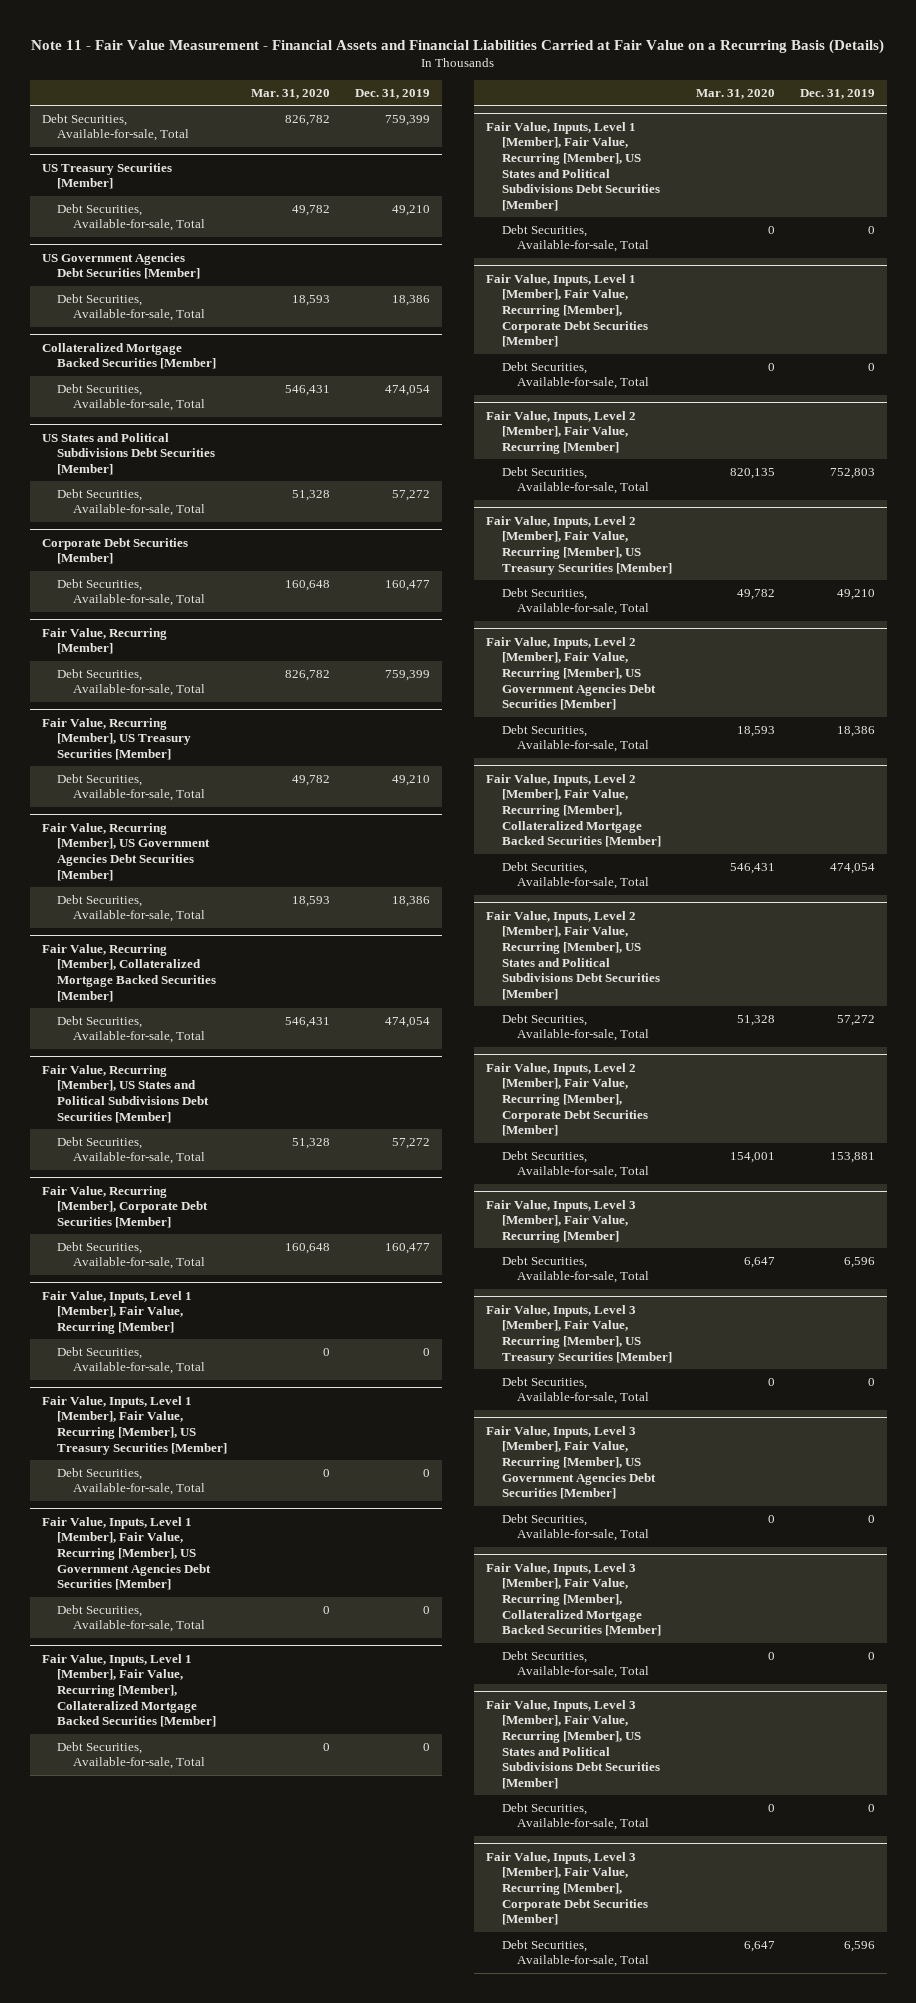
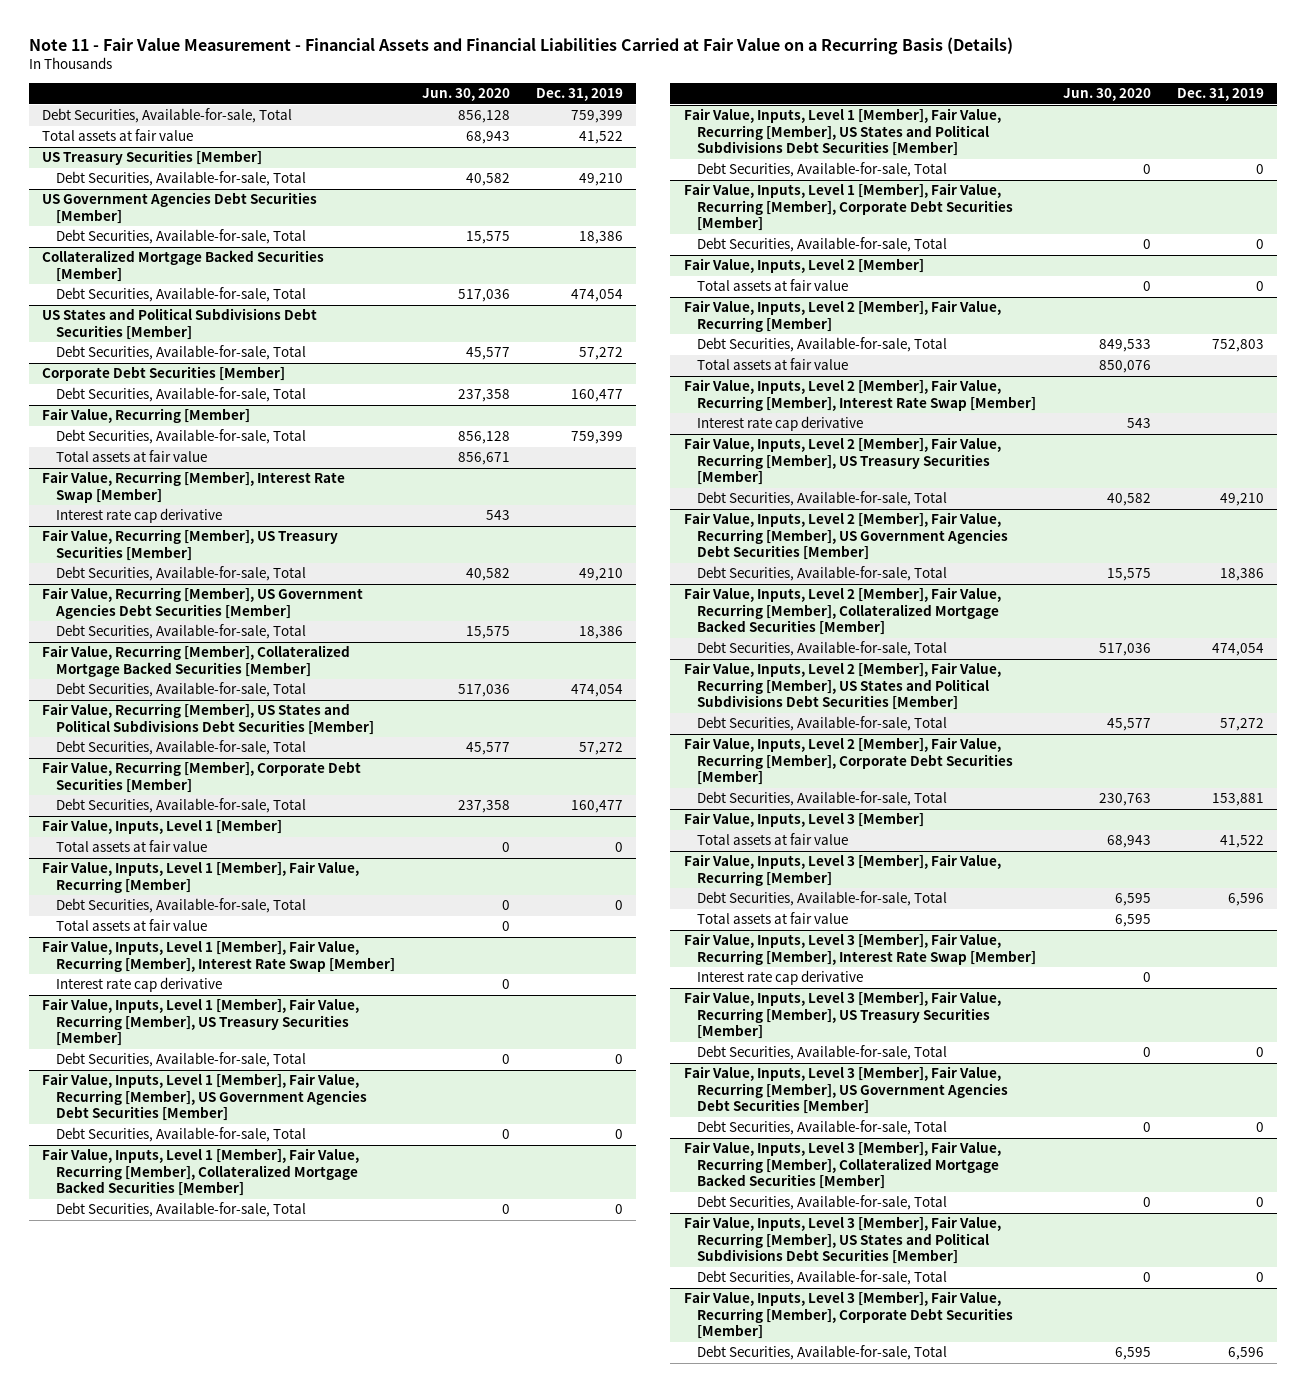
- | Mar. 31, 2020 | Dec. 31, 2019
+ | Jun. 30, 2020 | Dec. 31, 2019
+ Total assets at fair value | 68,943 | 41,522
@ Fair Value, Recurring [Member]
+ Total assets at fair value | 856,671 |
+ Fair Value, Recurring [Member], Interest Rate Swap [Member]
+ Interest rate cap derivative | 543 |
+ Fair Value, Inputs, Level 1 [Member]
+ Total assets at fair value | 0 | 0
@ Fair Value, Inputs, Level 1 [Member], Fair Value, Recurring [Member]
+ Total assets at fair value | 0 |
+ Fair Value, Inputs, Level 1 [Member], Fair Value, Recurring [Member], Interest Rate Swap [Member]
+ Interest rate cap derivative | 0 |
+ Fair Value, Inputs, Level 2 [Member]
+ Total assets at fair value | 0 | 0
@ Fair Value, Inputs, Level 2 [Member], Fair Value, Recurring [Member]
+ Total assets at fair value | 850,076 |
+ Fair Value, Inputs, Level 2 [Member], Fair Value, Recurring [Member], Interest Rate Swap [Member]
+ Interest rate cap derivative | 543 |
+ Fair Value, Inputs, Level 3 [Member]
+ Total assets at fair value | 68,943 | 41,522
@ Fair Value, Inputs, Level 3 [Member], Fair Value, Recurring [Member]
+ Total assets at fair value | 6,595 |
+ Fair Value, Inputs, Level 3 [Member], Fair Value, Recurring [Member], Interest Rate Swap [Member]
+ Interest rate cap derivative | 0 |

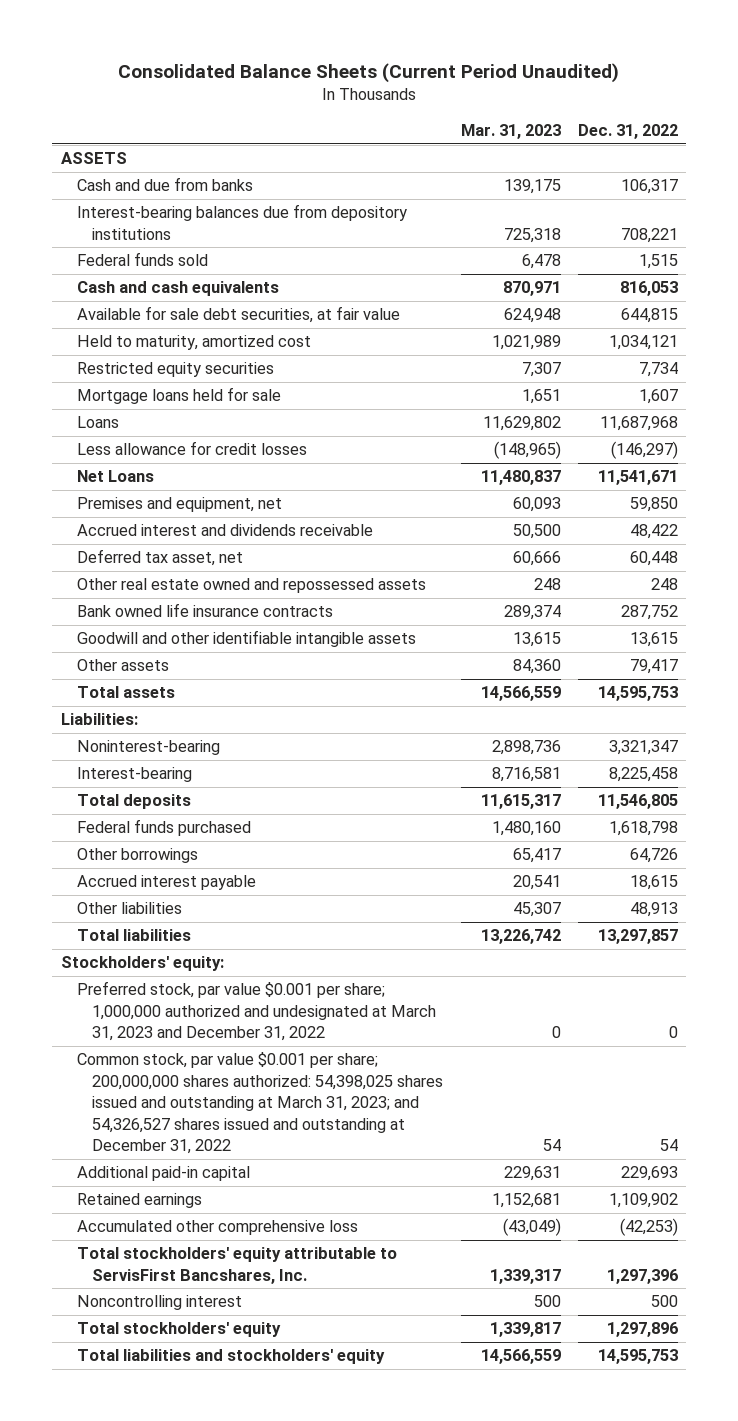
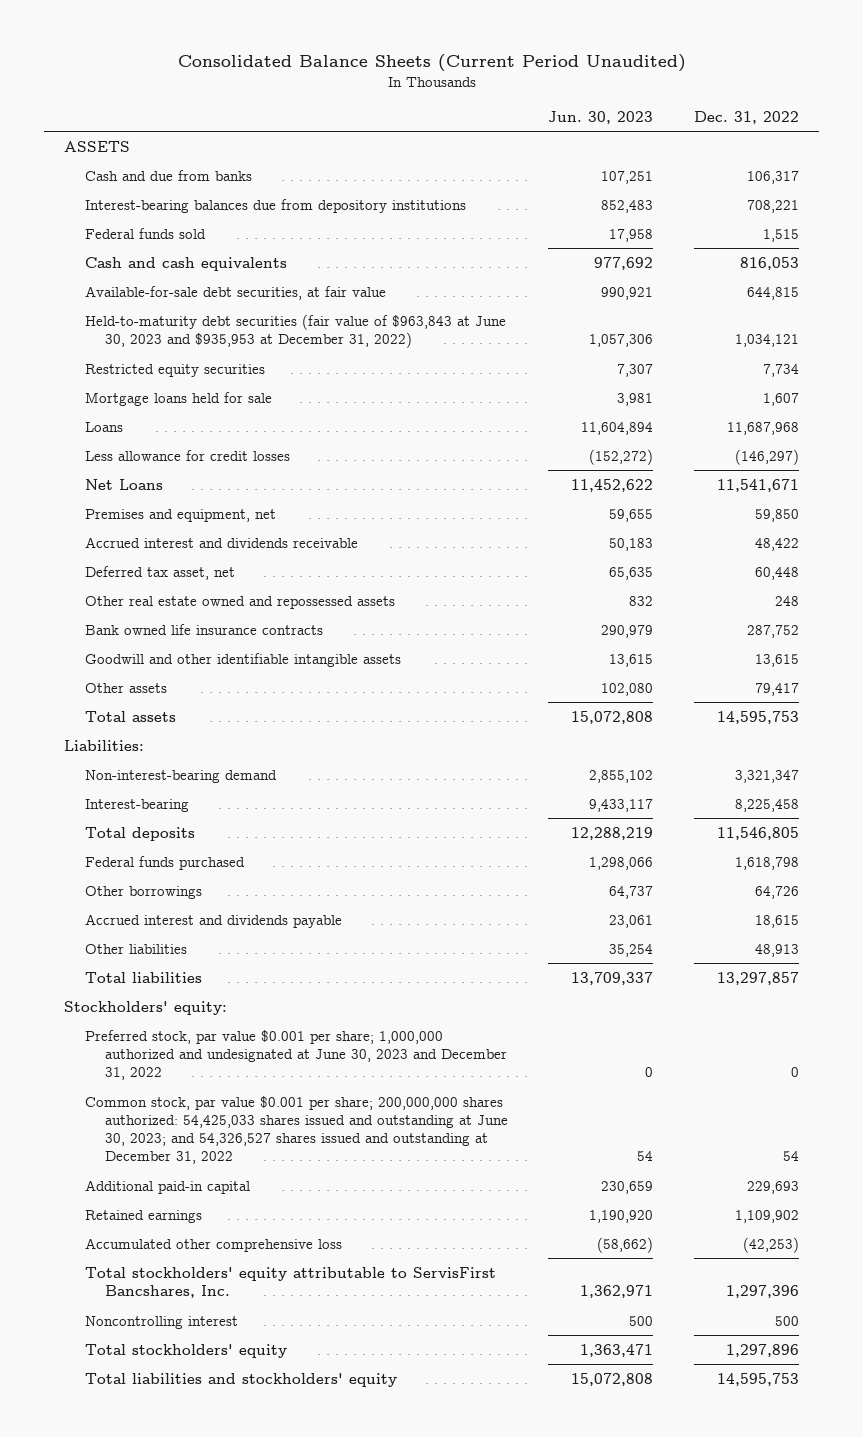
- | Mar. 31, 2023 | Dec. 31, 2022
+ | Jun. 30, 2023 | Dec. 31, 2022
- Available for sale debt securities, at fair value | 624,948 | 644,815
- Held to maturity, amortized cost | 1,021,989 | 1,034,121
+ Available-for-sale debt securities, at fair value | 990,921 | 644,815
+ Held-to-maturity debt securities (fair value of $963,843 at June 30, 2023 and $935,953 at December 31, 2022) | 1,057,306 | 1,034,121
- Noninterest-bearing | 2,898,736 | 3,321,347
+ Non-interest-bearing demand | 2,855,102 | 3,321,347
- Accrued interest payable | 20,541 | 18,615
+ Accrued interest and dividends payable | 23,061 | 18,615
- Preferred stock, par value $0.001 per share; 1,000,000 authorized and undesignated at March 31, 2023 and December 31, 2022 | 0 | 0
- Common stock, par value $0.001 per share; 200,000,000 shares authorized: 54,398,025 shares issued and outstanding at March 31, 2023; and 54,326,527 shares issued and outstanding at December 31, 2022 | 54 | 54
+ Preferred stock, par value $0.001 per share; 1,000,000 authorized and undesignated at June 30, 2023 and December 31, 2022 | 0 | 0
+ Common stock, par value $0.001 per share; 200,000,000 shares authorized: 54,425,033 shares issued and outstanding at June 30, 2023; and 54,326,527 shares issued and outstanding at December 31, 2022 | 54 | 54

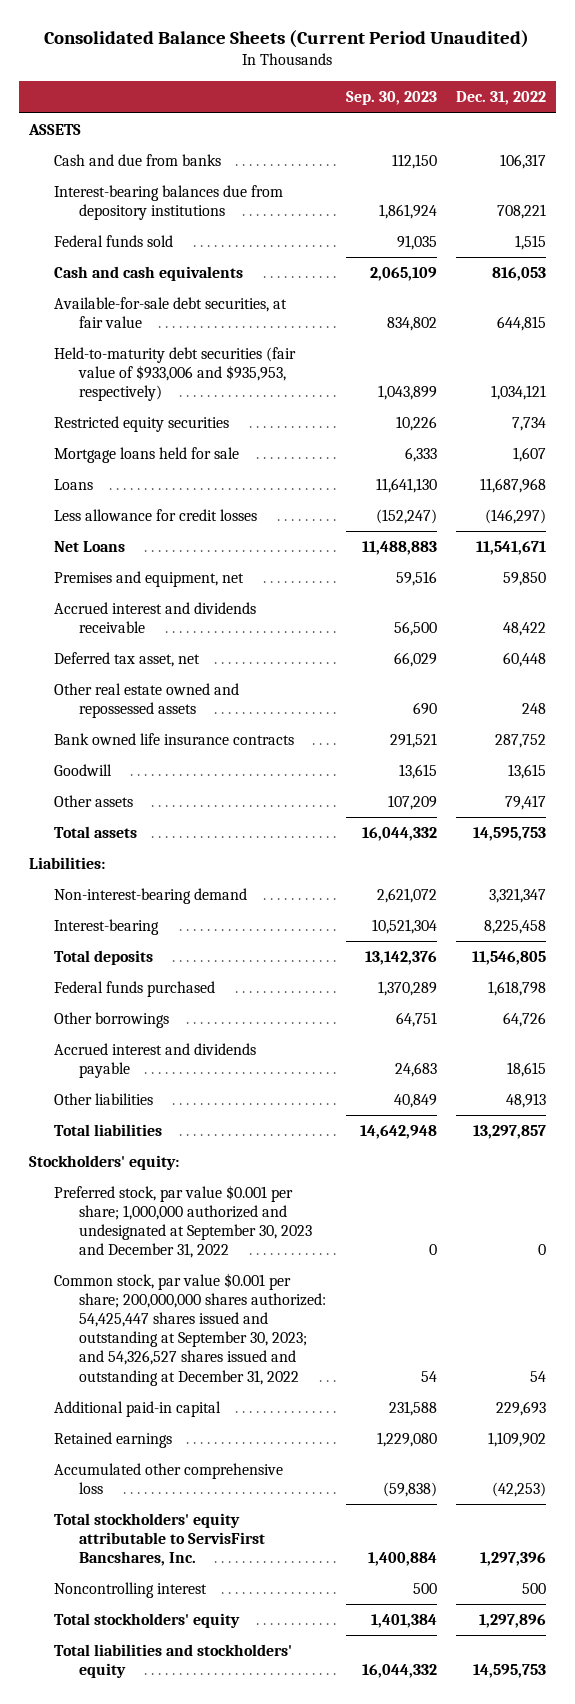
- | Jun. 30, 2023 | Dec. 31, 2022
+ | Sep. 30, 2023 | Dec. 31, 2022
- Held-to-maturity debt securities (fair value of $963,843 at June 30, 2023 and $935,953 at December 31, 2022) | 1,057,306 | 1,034,121
+ Held-to-maturity debt securities (fair value of $933,006 and $935,953, respectively) | 1,043,899 | 1,034,121
- Goodwill and other identifiable intangible assets | 13,615 | 13,615
+ Goodwill | 13,615 | 13,615
- Preferred stock, par value $0.001 per share; 1,000,000 authorized and undesignated at June 30, 2023 and December 31, 2022 | 0 | 0
- Common stock, par value $0.001 per share; 200,000,000 shares authorized: 54,425,033 shares issued and outstanding at June 30, 2023; and 54,326,527 shares issued and outstanding at December 31, 2022 | 54 | 54
+ Preferred stock, par value $0.001 per share; 1,000,000 authorized and undesignated at September 30, 2023 and December 31, 2022 | 0 | 0
+ Common stock, par value $0.001 per share; 200,000,000 shares authorized: 54,425,447 shares issued and outstanding at September 30, 2023; and 54,326,527 shares issued and outstanding at December 31, 2022 | 54 | 54

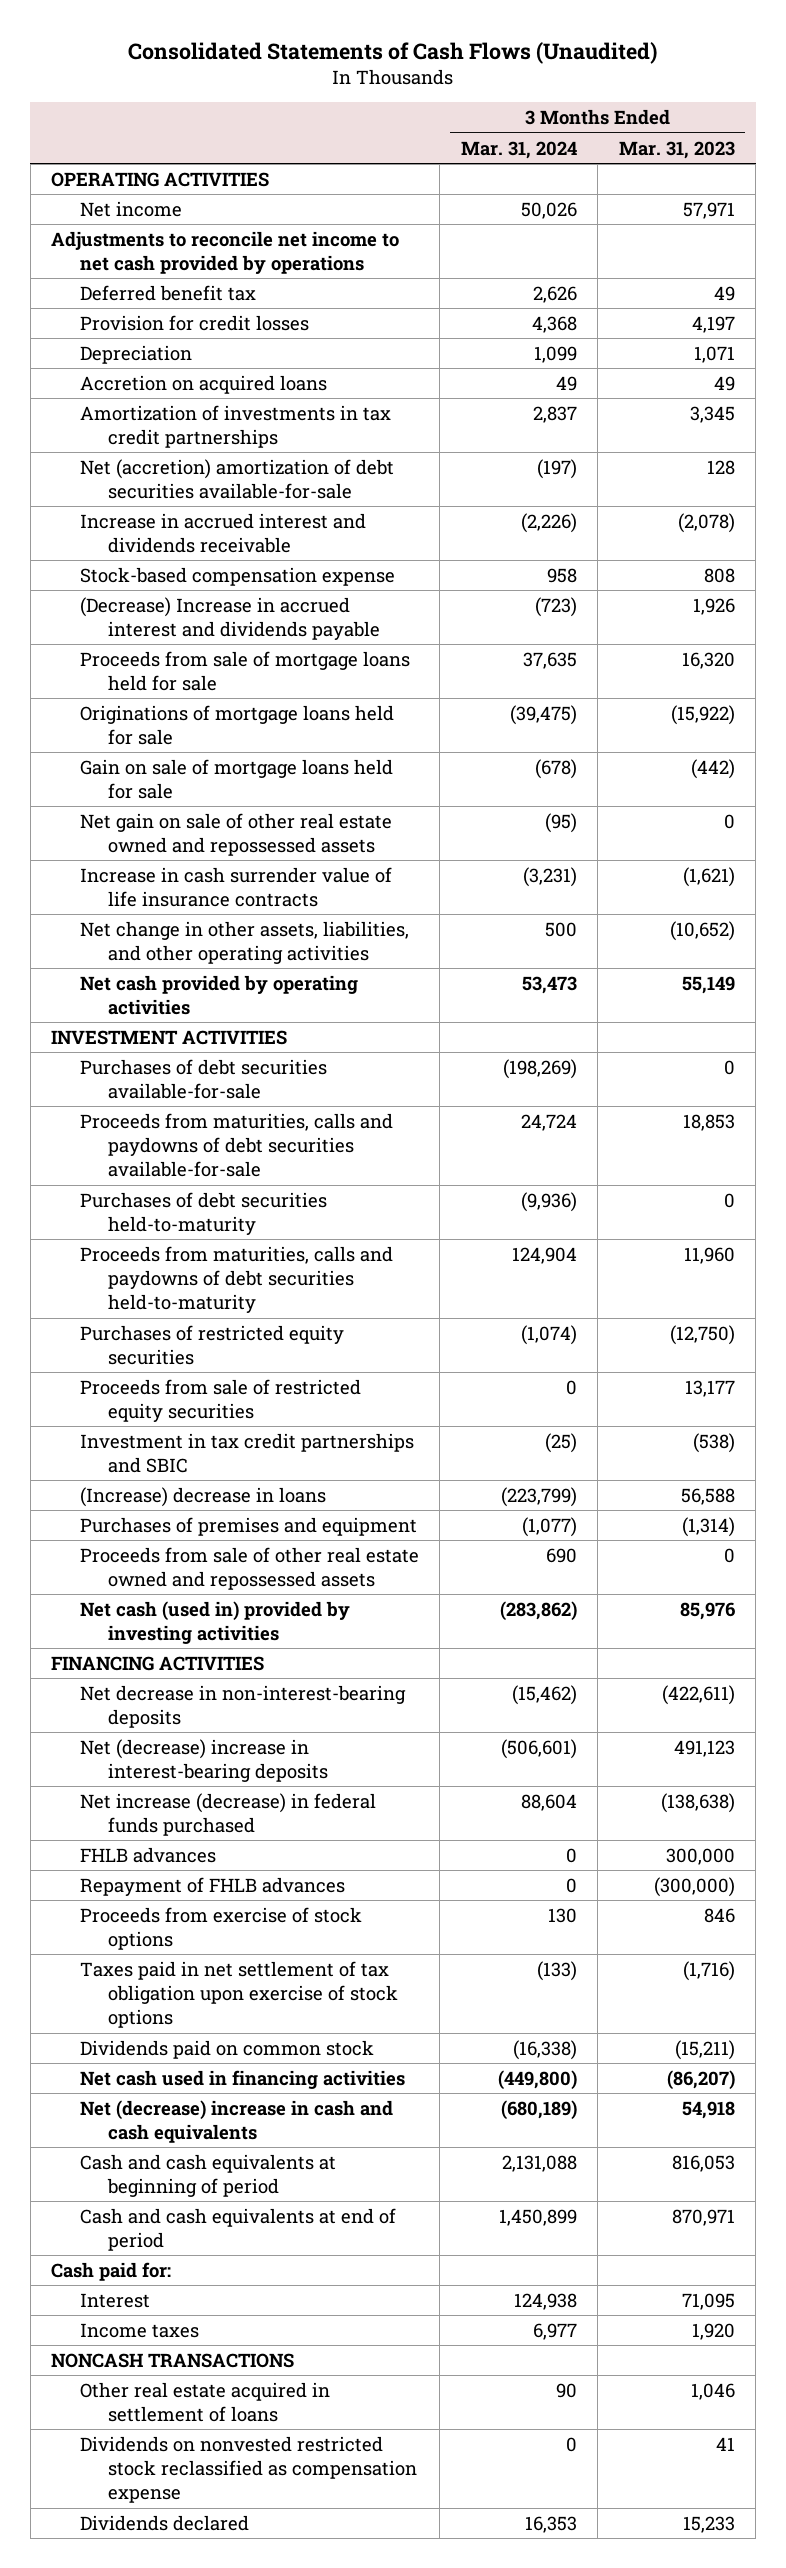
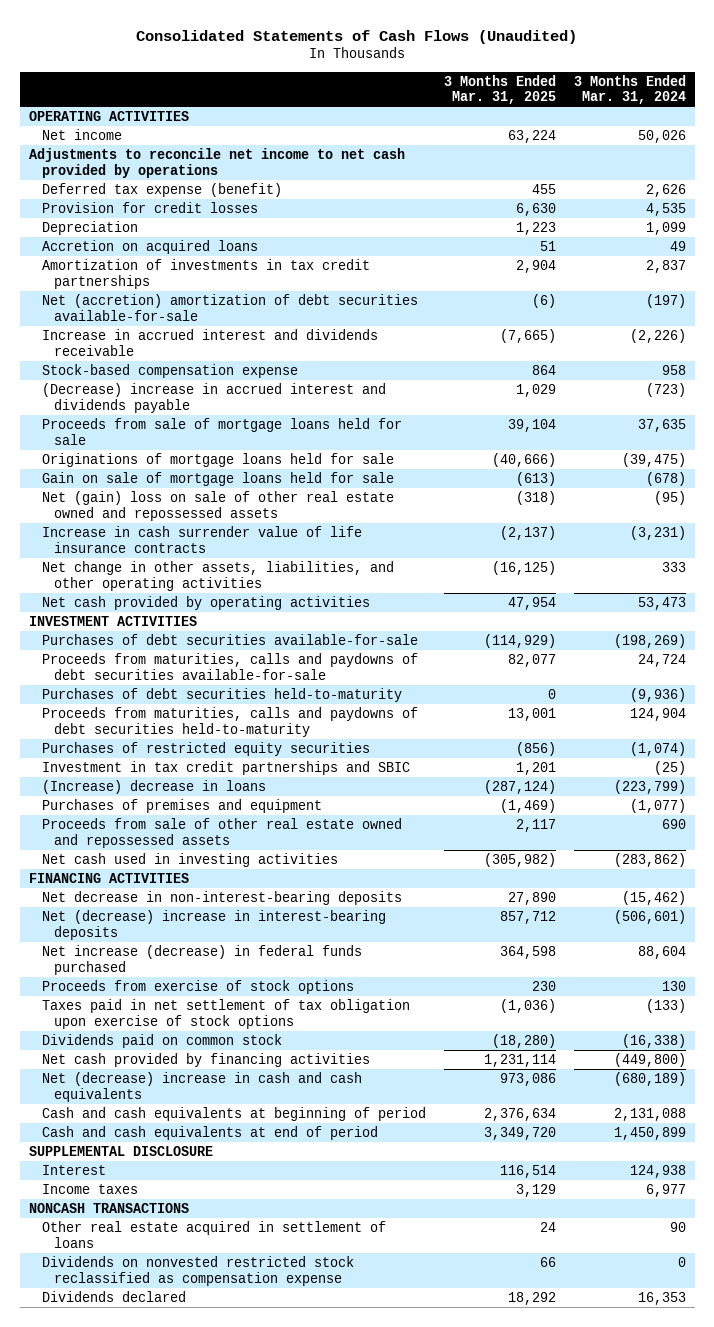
- | 3 Months Ended Mar. 31, 2024 | 3 Months Ended Mar. 31, 2023
+ | 3 Months Ended Mar. 31, 2025 | 3 Months Ended Mar. 31, 2024
- Deferred benefit tax | 2,626 | 49
- Provision for credit losses | 4,368 | 4,197
+ Deferred tax expense (benefit) | 455 | 2,626
+ Provision for credit losses | 6,630 | 4,535
- (Decrease) Increase in accrued interest and dividends payable | (723) | 1,926
+ (Decrease) increase in accrued interest and dividends payable | 1,029 | (723)
- Net gain on sale of other real estate owned and repossessed assets | (95) | 0
+ Net (gain) loss on sale of other real estate owned and repossessed assets | (318) | (95)
- Net change in other assets, liabilities, and other operating activities | 500 | (10,652)
+ Net change in other assets, liabilities, and other operating activities | (16,125) | 333
- Proceeds from sale of restricted equity securities | 0 | 13,177
- Net cash (used in) provided by investing activities | (283,862) | 85,976
+ Net cash used in investing activities | (305,982) | (283,862)
- FHLB advances | 0 | 300,000
- Repayment of FHLB advances | 0 | (300,000)
- Net cash used in financing activities | (449,800) | (86,207)
+ Net cash provided by financing activities | 1,231,114 | (449,800)
- Cash paid for:
+ SUPPLEMENTAL DISCLOSURE

